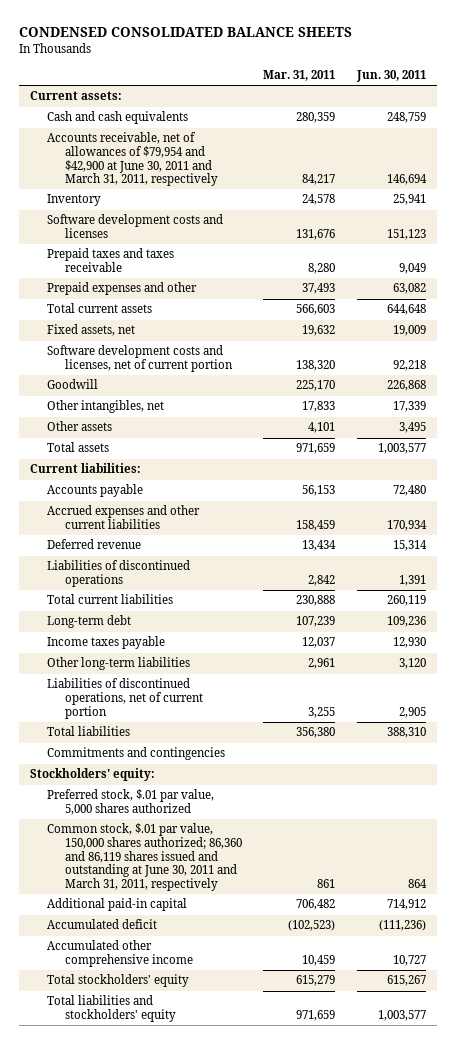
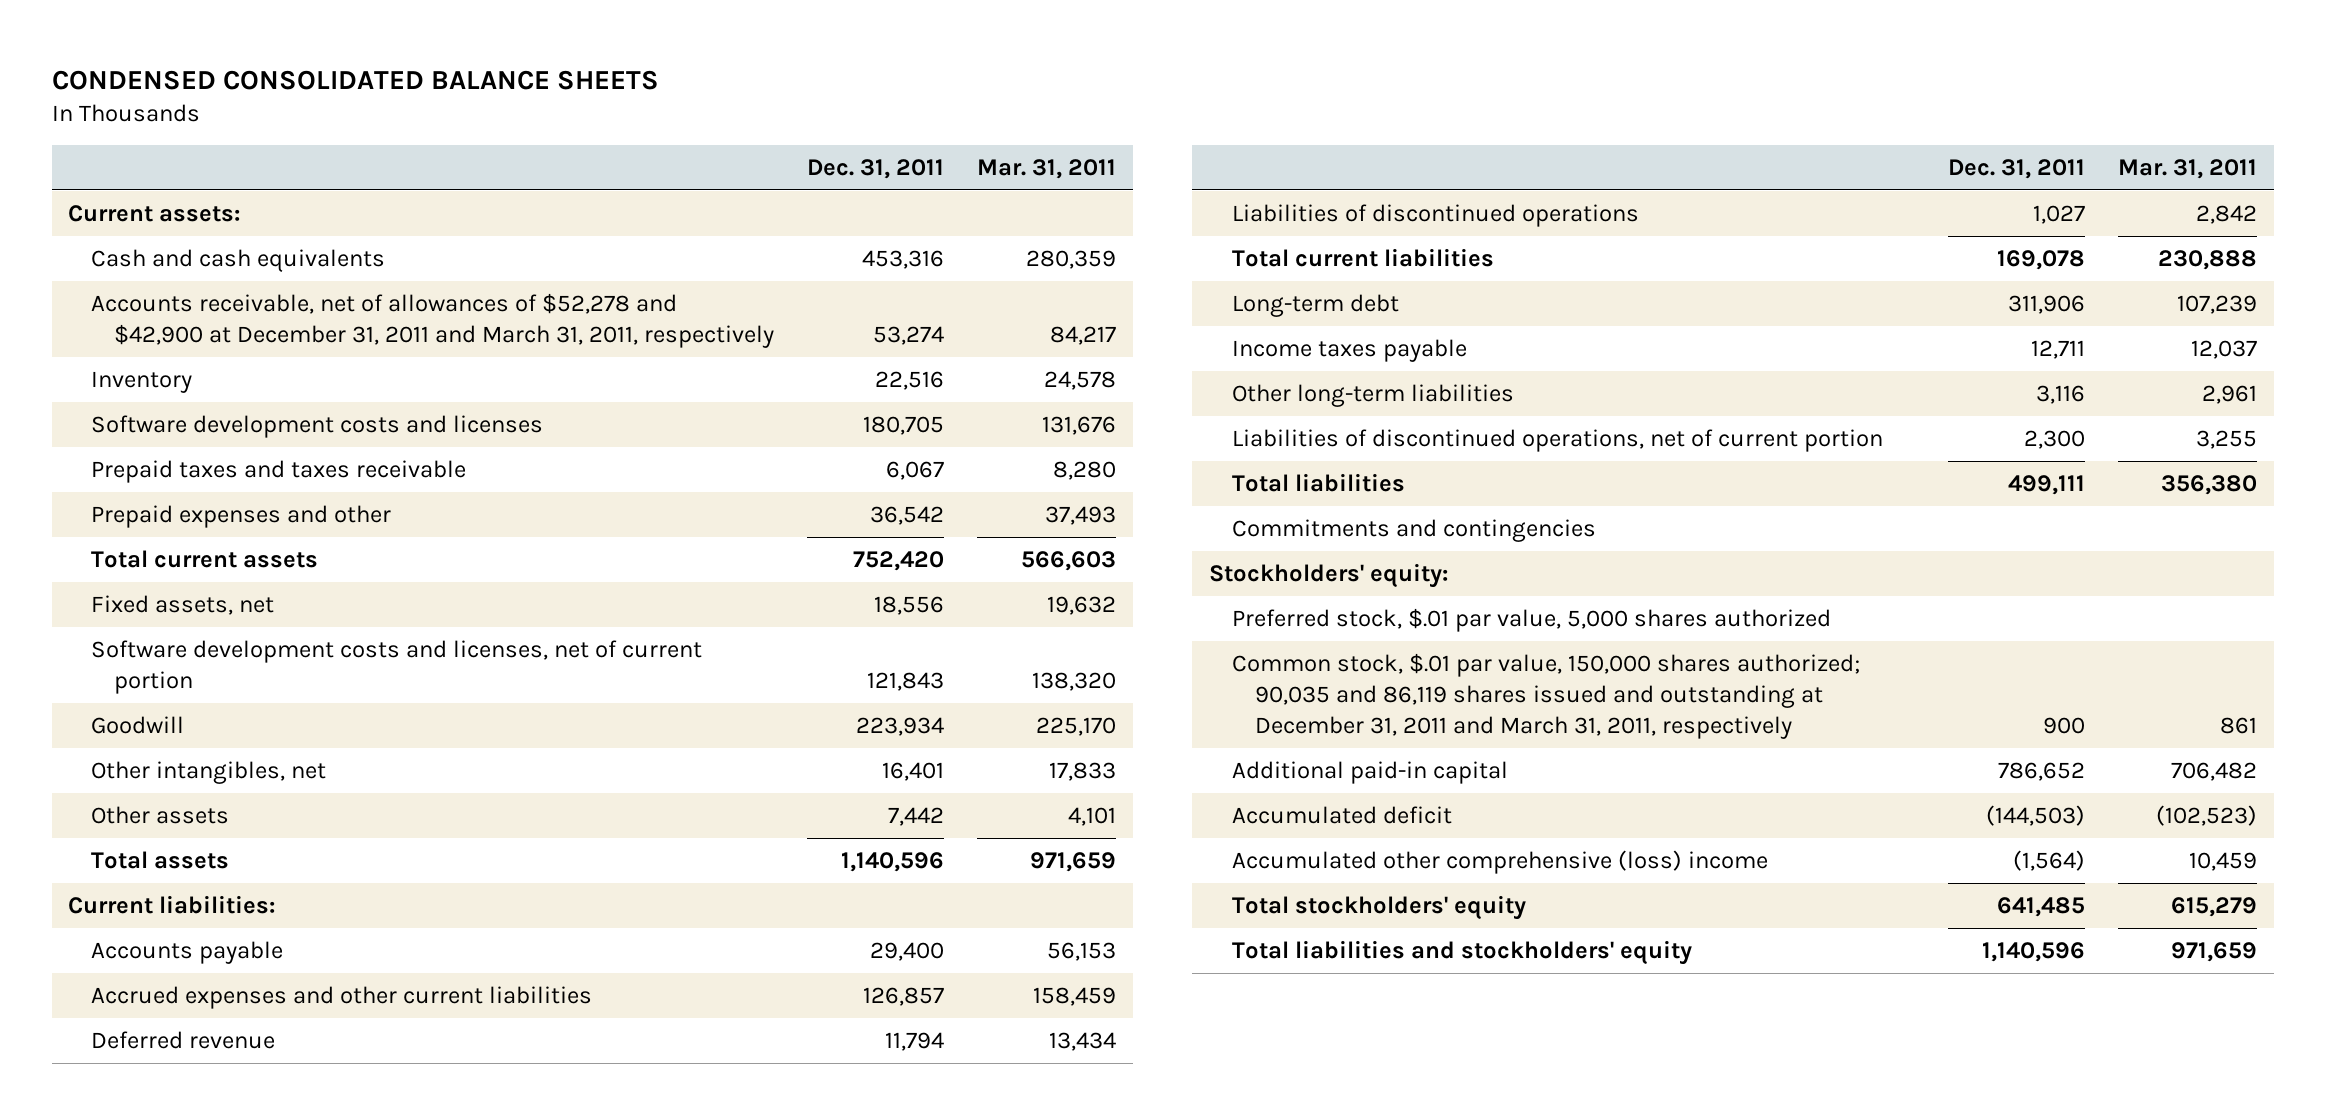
- | Mar. 31, 2011 | Jun. 30, 2011
+ | Dec. 31, 2011 | Mar. 31, 2011
- Accounts receivable, net of allowances of $79,954 and $42,900 at June 30, 2011 and March 31, 2011, respectively | 84,217 | 146,694
+ Accounts receivable, net of allowances of $52,278 and $42,900 at December 31, 2011 and March 31, 2011, respectively | 53,274 | 84,217
- Common stock, $.01 par value, 150,000 shares authorized; 86,360 and 86,119 shares issued and outstanding at June 30, 2011 and March 31, 2011, respectively | 861 | 864
+ Common stock, $.01 par value, 150,000 shares authorized; 90,035 and 86,119 shares issued and outstanding at December 31, 2011 and March 31, 2011, respectively | 900 | 861
- Accumulated other comprehensive income | 10,459 | 10,727
+ Accumulated other comprehensive (loss) income | (1,564) | 10,459

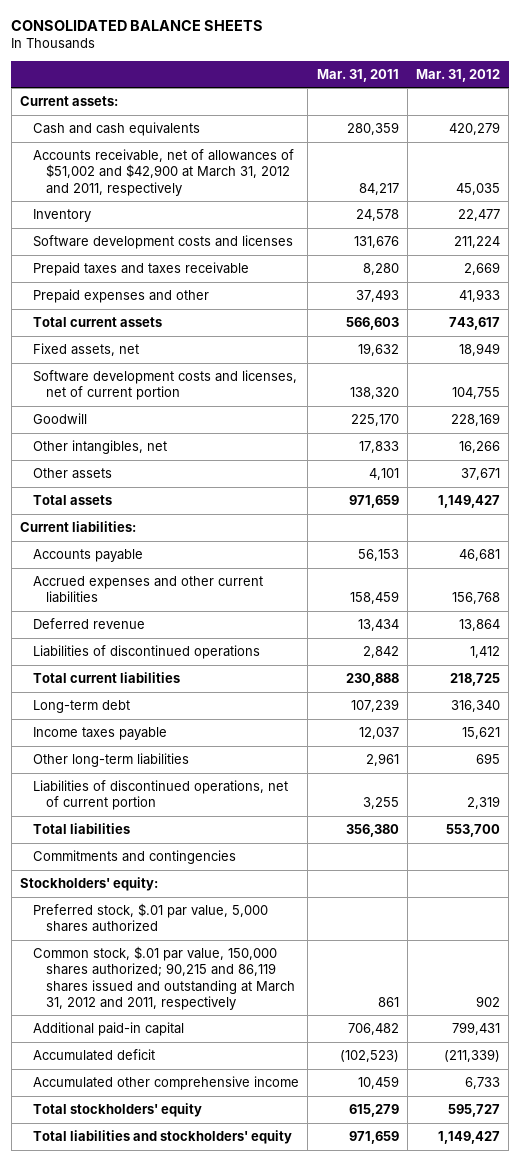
- CONDENSED CONSOLIDATED BALANCE SHEETS
+ CONSOLIDATED BALANCE SHEETS
- | Dec. 31, 2011 | Mar. 31, 2011
+ | Mar. 31, 2011 | Mar. 31, 2012
- Accounts receivable, net of allowances of $52,278 and $42,900 at December 31, 2011 and March 31, 2011, respectively | 53,274 | 84,217
+ Accounts receivable, net of allowances of $51,002 and $42,900 at March 31, 2012 and 2011, respectively | 84,217 | 45,035
- Common stock, $.01 par value, 150,000 shares authorized; 90,035 and 86,119 shares issued and outstanding at December 31, 2011 and March 31, 2011, respectively | 900 | 861
+ Common stock, $.01 par value, 150,000 shares authorized; 90,215 and 86,119 shares issued and outstanding at March 31, 2012 and 2011, respectively | 861 | 902
- Accumulated other comprehensive (loss) income | (1,564) | 10,459
+ Accumulated other comprehensive income | 10,459 | 6,733

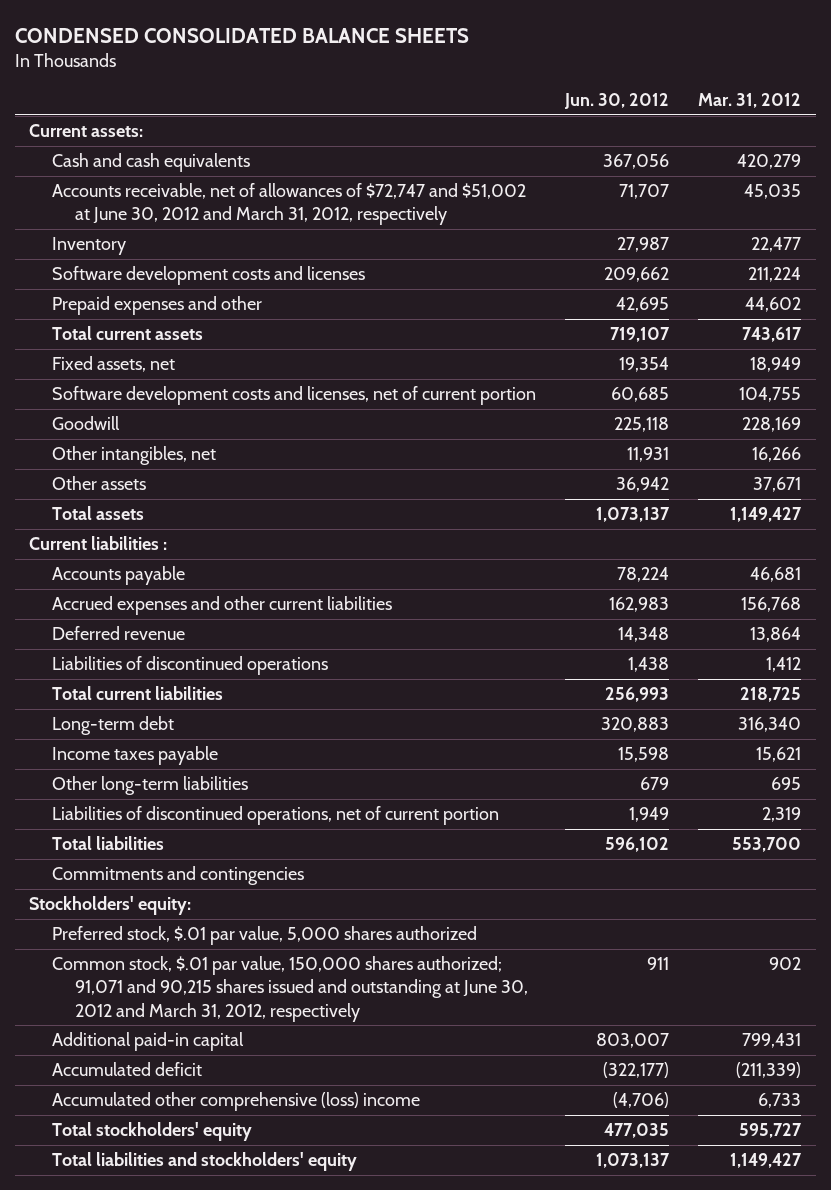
- CONSOLIDATED BALANCE SHEETS
+ CONDENSED CONSOLIDATED BALANCE SHEETS
- | Mar. 31, 2011 | Mar. 31, 2012
+ | Jun. 30, 2012 | Mar. 31, 2012
- Accounts receivable, net of allowances of $51,002 and $42,900 at March 31, 2012 and 2011, respectively | 84,217 | 45,035
+ Accounts receivable, net of allowances of $72,747 and $51,002 at June 30, 2012 and March 31, 2012, respectively | 71,707 | 45,035
- Prepaid taxes and taxes receivable | 8,280 | 2,669
- Prepaid expenses and other | 37,493 | 41,933
+ Prepaid expenses and other | 42,695 | 44,602
- Current liabilities:
+ Current liabilities :
- Common stock, $.01 par value, 150,000 shares authorized; 90,215 and 86,119 shares issued and outstanding at March 31, 2012 and 2011, respectively | 861 | 902
+ Common stock, $.01 par value, 150,000 shares authorized; 91,071 and 90,215 shares issued and outstanding at June 30, 2012 and March 31, 2012, respectively | 911 | 902
- Accumulated other comprehensive income | 10,459 | 6,733
+ Accumulated other comprehensive (loss) income | (4,706) | 6,733

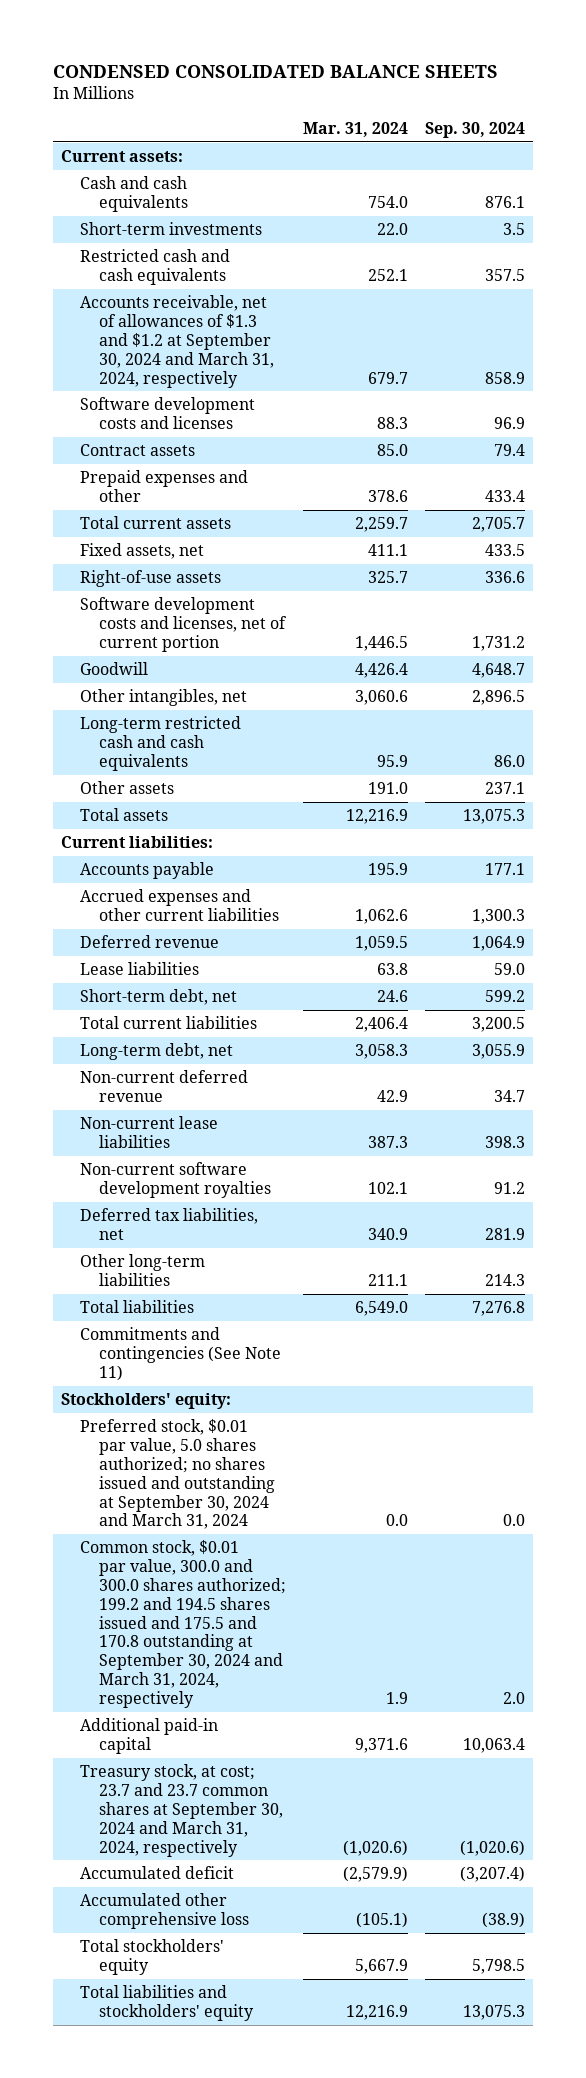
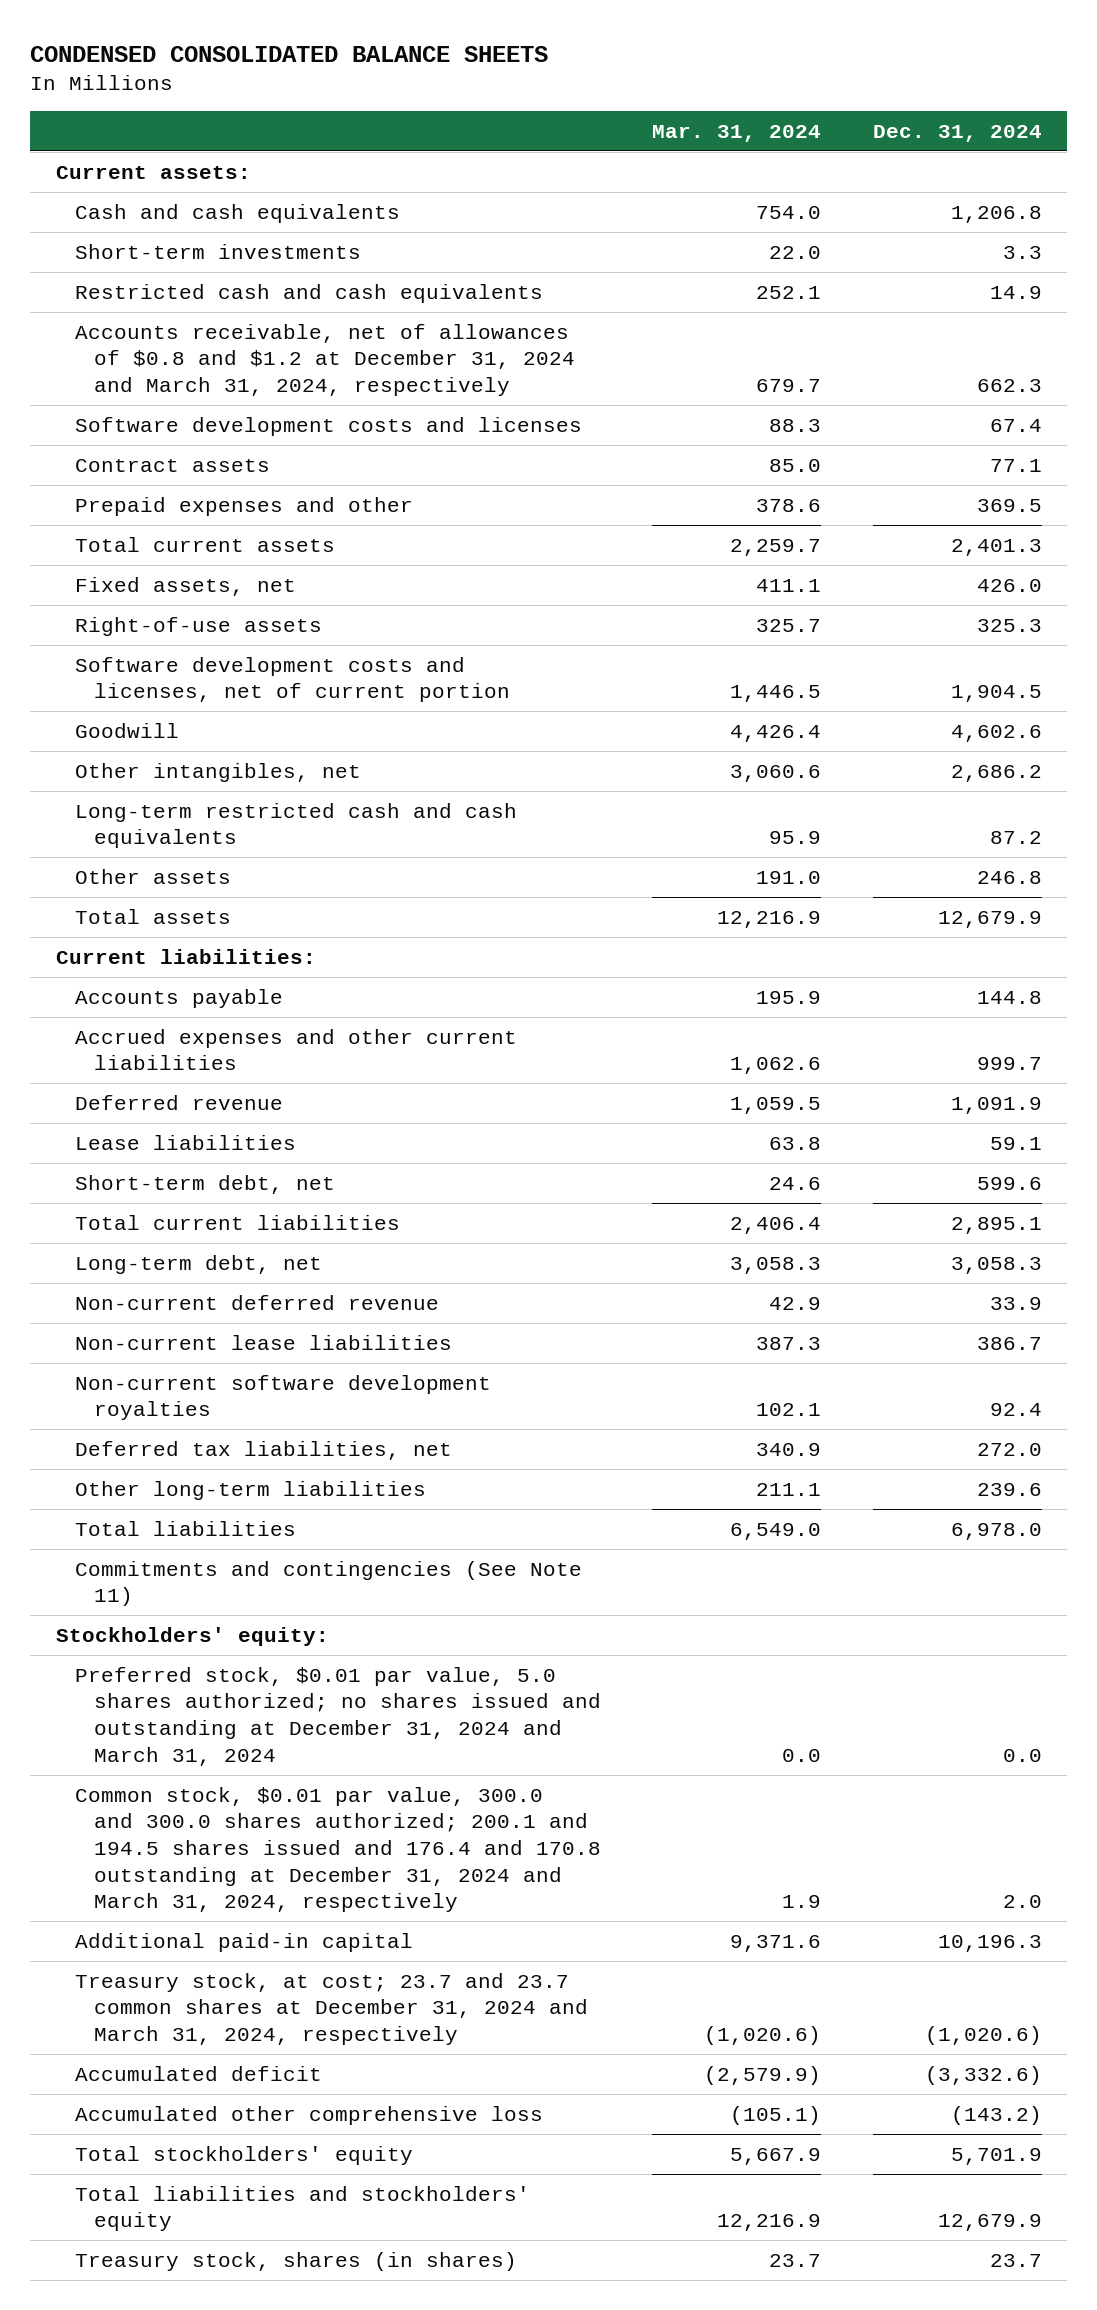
- | Mar. 31, 2024 | Sep. 30, 2024
+ | Mar. 31, 2024 | Dec. 31, 2024
- Accounts receivable, net of allowances of $1.3 and $1.2 at September 30, 2024 and March 31, 2024, respectively | 679.7 | 858.9
+ Accounts receivable, net of allowances of $0.8 and $1.2 at December 31, 2024 and March 31, 2024, respectively | 679.7 | 662.3
- Preferred stock, $0.01 par value, 5.0 shares authorized; no shares issued and outstanding at September 30, 2024 and March 31, 2024 | 0.0 | 0.0
- Common stock, $0.01 par value, 300.0 and 300.0 shares authorized; 199.2 and 194.5 shares issued and 175.5 and 170.8 outstanding at September 30, 2024 and March 31, 2024, respectively | 1.9 | 2.0
+ Preferred stock, $0.01 par value, 5.0 shares authorized; no shares issued and outstanding at December 31, 2024 and March 31, 2024 | 0.0 | 0.0
+ Common stock, $0.01 par value, 300.0 and 300.0 shares authorized; 200.1 and 194.5 shares issued and 176.4 and 170.8 outstanding at December 31, 2024 and March 31, 2024, respectively | 1.9 | 2.0
- Treasury stock, at cost; 23.7 and 23.7 common shares at September 30, 2024 and March 31, 2024, respectively | (1,020.6) | (1,020.6)
+ Treasury stock, at cost; 23.7 and 23.7 common shares at December 31, 2024 and March 31, 2024, respectively | (1,020.6) | (1,020.6)
+ Treasury stock, shares (in shares) | 23.7 | 23.7

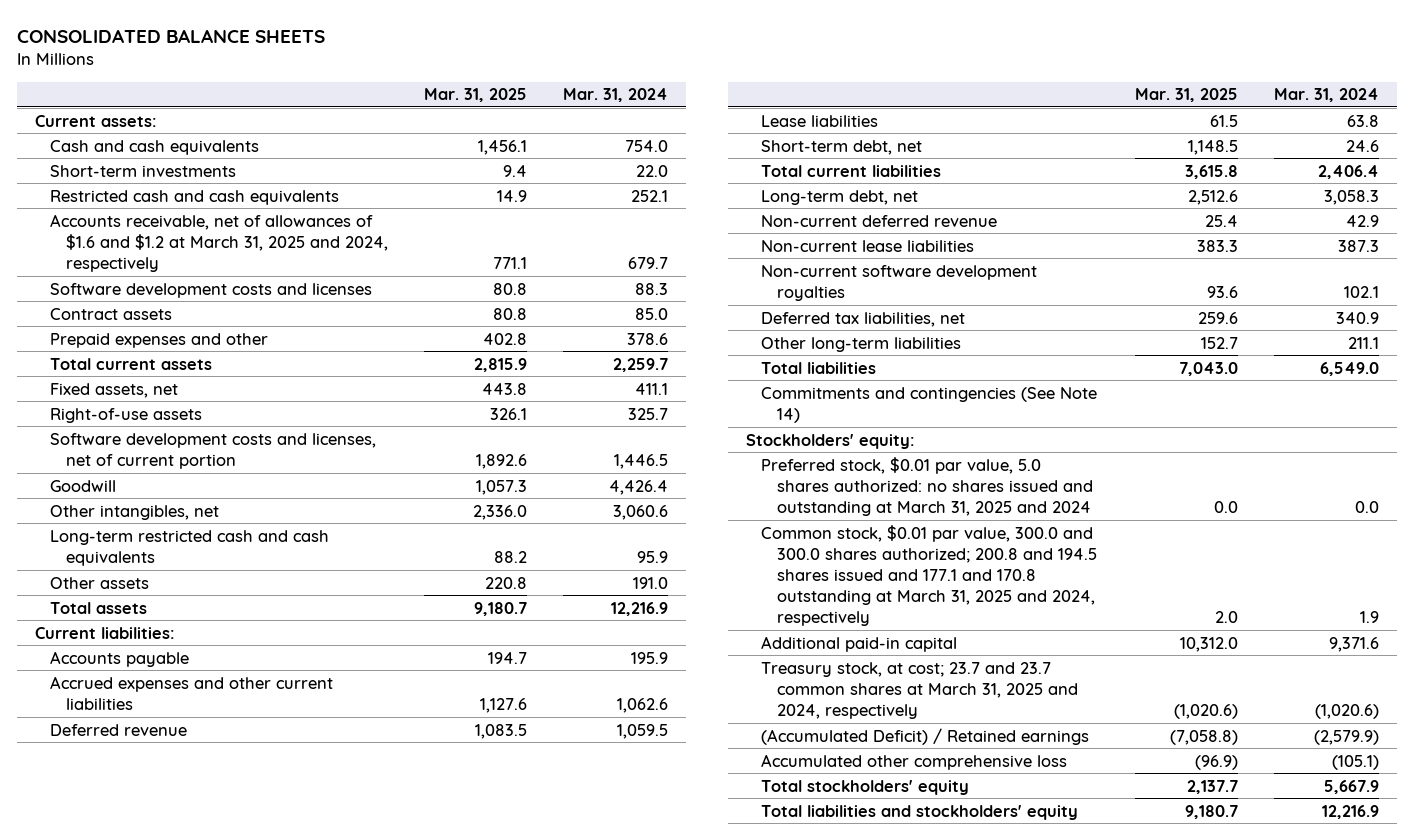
- CONDENSED CONSOLIDATED BALANCE SHEETS
+ CONSOLIDATED BALANCE SHEETS
- | Mar. 31, 2024 | Dec. 31, 2024
+ | Mar. 31, 2025 | Mar. 31, 2024
- Accounts receivable, net of allowances of $0.8 and $1.2 at December 31, 2024 and March 31, 2024, respectively | 679.7 | 662.3
+ Accounts receivable, net of allowances of $1.6 and $1.2 at March 31, 2025 and 2024, respectively | 771.1 | 679.7
- Commitments and contingencies (See Note 11)
+ Commitments and contingencies (See Note 14)
- Preferred stock, $0.01 par value, 5.0 shares authorized; no shares issued and outstanding at December 31, 2024 and March 31, 2024 | 0.0 | 0.0
- Common stock, $0.01 par value, 300.0 and 300.0 shares authorized; 200.1 and 194.5 shares issued and 176.4 and 170.8 outstanding at December 31, 2024 and March 31, 2024, respectively | 1.9 | 2.0
+ Preferred stock, $0.01 par value, 5.0 shares authorized: no shares issued and outstanding at March 31, 2025 and 2024 | 0.0 | 0.0
+ Common stock, $0.01 par value, 300.0 and 300.0 shares authorized; 200.8 and 194.5 shares issued and 177.1 and 170.8 outstanding at March 31, 2025 and 2024, respectively | 2.0 | 1.9
- Treasury stock, at cost; 23.7 and 23.7 common shares at December 31, 2024 and March 31, 2024, respectively | (1,020.6) | (1,020.6)
- Accumulated deficit | (2,579.9) | (3,332.6)
+ Treasury stock, at cost; 23.7 and 23.7 common shares at March 31, 2025 and 2024, respectively | (1,020.6) | (1,020.6)
+ (Accumulated Deficit) / Retained earnings | (7,058.8) | (2,579.9)
- Treasury stock, shares (in shares) | 23.7 | 23.7

